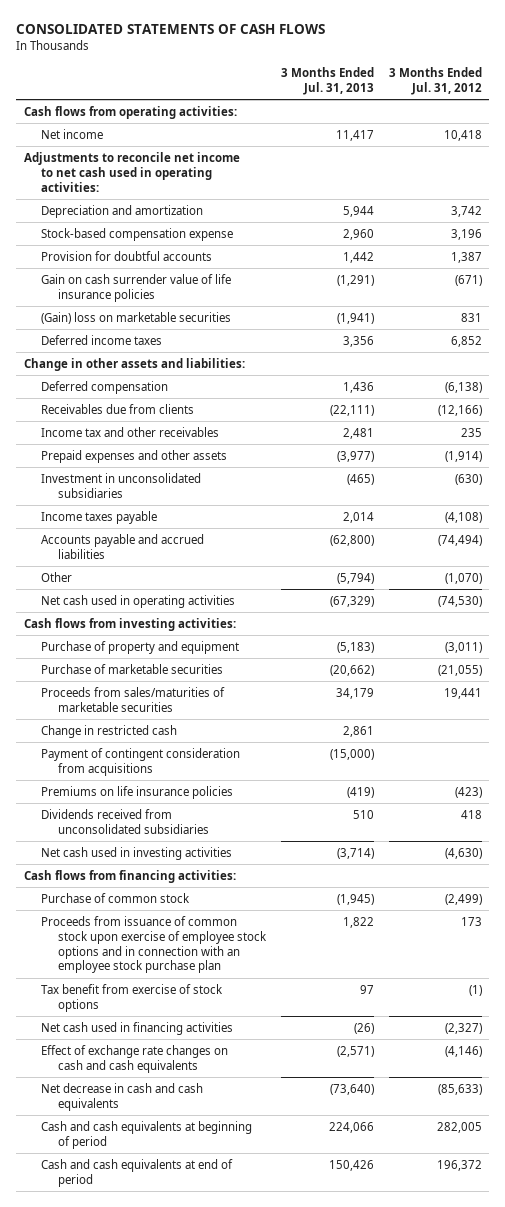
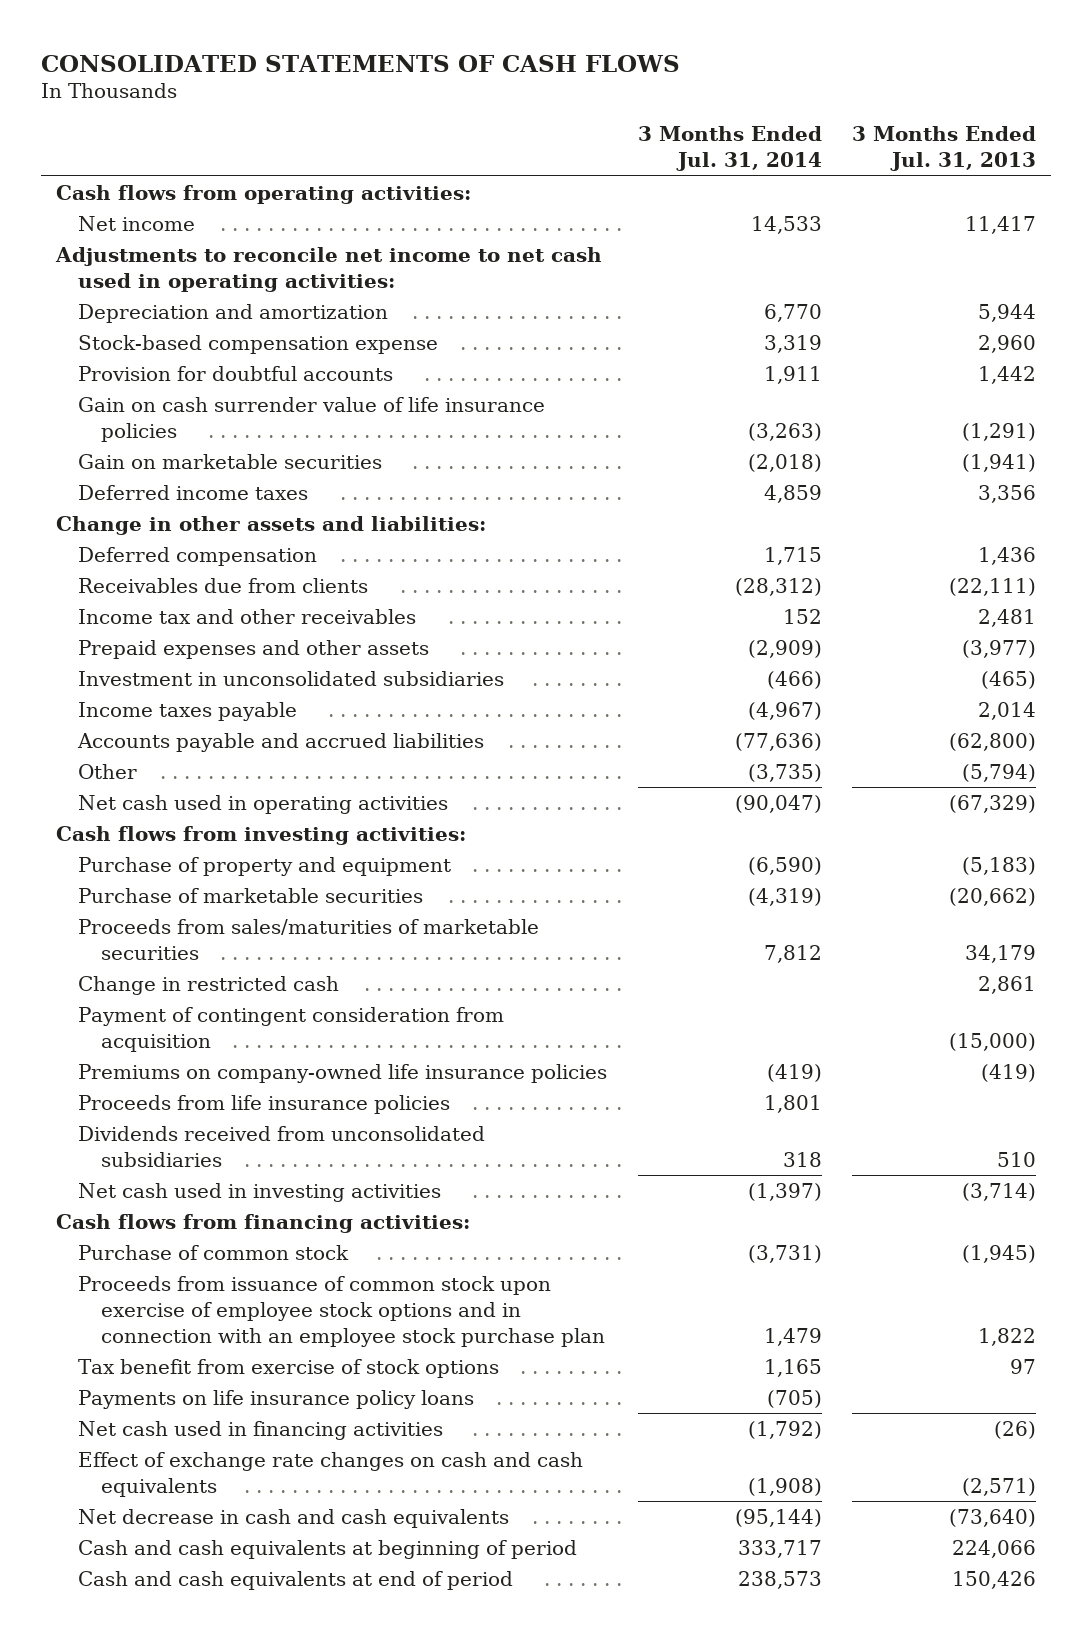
- | 3 Months Ended Jul. 31, 2013 | 3 Months Ended Jul. 31, 2012
+ | 3 Months Ended Jul. 31, 2014 | 3 Months Ended Jul. 31, 2013
- (Gain) loss on marketable securities | (1,941) | 831
+ Gain on marketable securities | (2,018) | (1,941)
- Payment of contingent consideration from acquisitions | (15,000) |
- Premiums on life insurance policies | (419) | (423)
+ Payment of contingent consideration from acquisition | | (15,000)
+ Premiums on company-owned life insurance policies | (419) | (419)
+ Proceeds from life insurance policies | 1,801 |
+ Payments on life insurance policy loans | (705) |

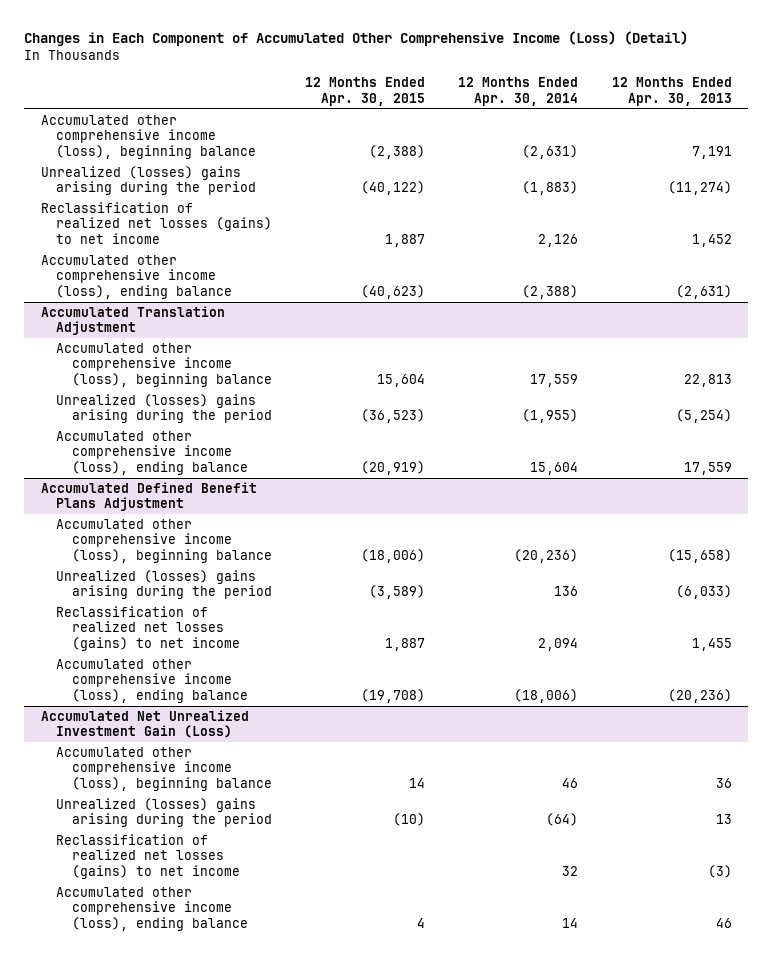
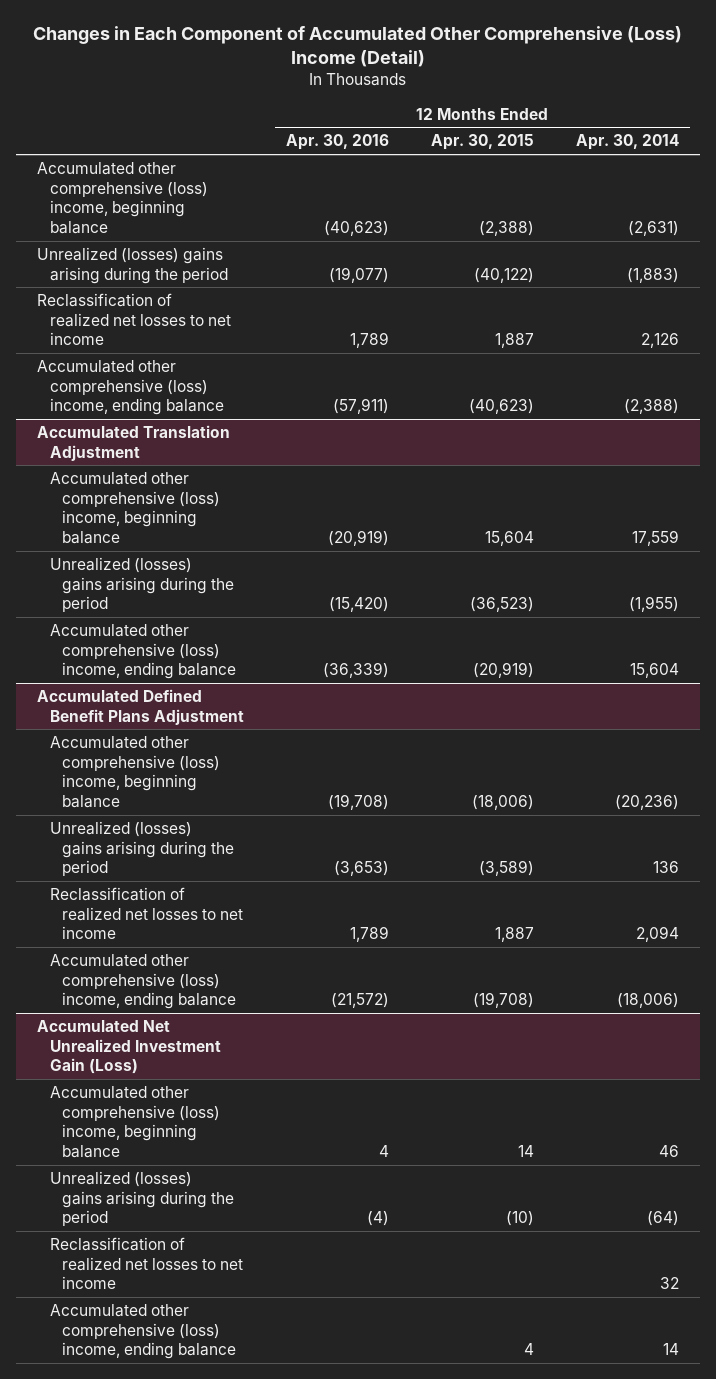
- Changes in Each Component of Accumulated Other Comprehensive Income (Loss) (Detail)
+ Changes in Each Component of Accumulated Other Comprehensive (Loss) Income (Detail)
- | 12 Months Ended Apr. 30, 2015 | 12 Months Ended Apr. 30, 2014 | 12 Months Ended Apr. 30, 2013
+ | 12 Months Ended Apr. 30, 2016 | 12 Months Ended Apr. 30, 2015 | 12 Months Ended Apr. 30, 2014
- Accumulated other comprehensive income (loss), beginning balance | (2,388) | (2,631) | 7,191
+ Accumulated other comprehensive (loss) income, beginning balance | (40,623) | (2,388) | (2,631)
- Reclassification of realized net losses (gains) to net income | 1,887 | 2,126 | 1,452
- Accumulated other comprehensive income (loss), ending balance | (40,623) | (2,388) | (2,631)
+ Reclassification of realized net losses to net income | 1,789 | 1,887 | 2,126
+ Accumulated other comprehensive (loss) income, ending balance | (57,911) | (40,623) | (2,388)
@ Accumulated Translation Adjustment
- Accumulated other comprehensive income (loss), beginning balance | 15,604 | 17,559 | 22,813
+ Accumulated other comprehensive (loss) income, beginning balance | (20,919) | 15,604 | 17,559
- Accumulated other comprehensive income (loss), ending balance | (20,919) | 15,604 | 17,559
+ Accumulated other comprehensive (loss) income, ending balance | (36,339) | (20,919) | 15,604
@ Accumulated Defined Benefit Plans Adjustment
- Accumulated other comprehensive income (loss), beginning balance | (18,006) | (20,236) | (15,658)
+ Accumulated other comprehensive (loss) income, beginning balance | (19,708) | (18,006) | (20,236)
- Reclassification of realized net losses (gains) to net income | 1,887 | 2,094 | 1,455
- Accumulated other comprehensive income (loss), ending balance | (19,708) | (18,006) | (20,236)
+ Reclassification of realized net losses to net income | 1,789 | 1,887 | 2,094
+ Accumulated other comprehensive (loss) income, ending balance | (21,572) | (19,708) | (18,006)
@ Accumulated Net Unrealized Investment Gain (Loss)
- Accumulated other comprehensive income (loss), beginning balance | 14 | 46 | 36
+ Accumulated other comprehensive (loss) income, beginning balance | 4 | 14 | 46
- Reclassification of realized net losses (gains) to net income | | 32 | (3)
- Accumulated other comprehensive income (loss), ending balance | 4 | 14 | 46
+ Reclassification of realized net losses to net income | | | 32
+ Accumulated other comprehensive (loss) income, ending balance | | 4 | 14

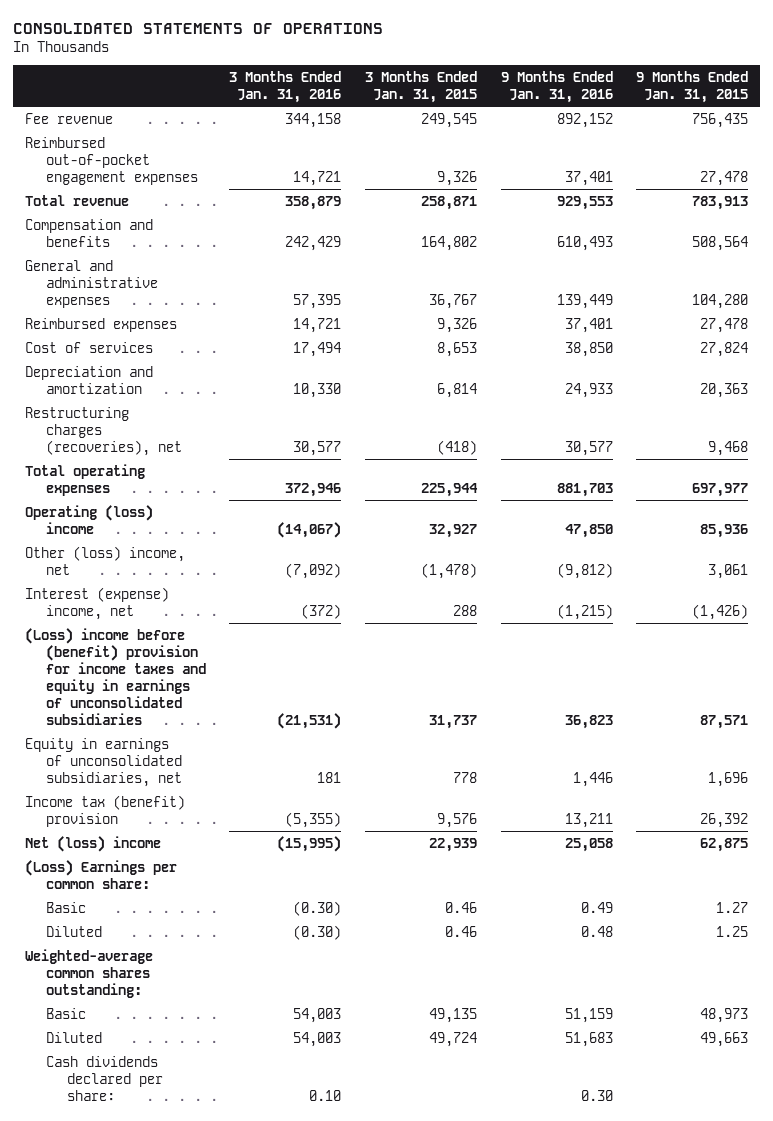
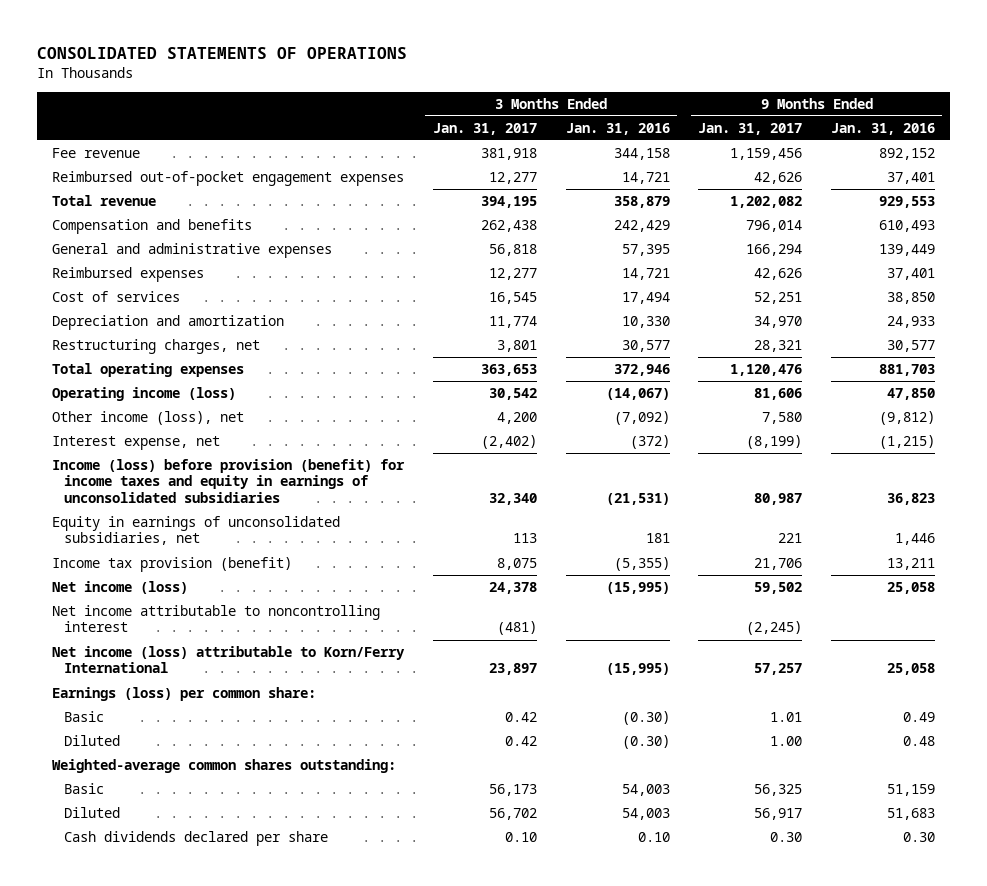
- | 3 Months Ended Jan. 31, 2016 | 3 Months Ended Jan. 31, 2015 | 9 Months Ended Jan. 31, 2016 | 9 Months Ended Jan. 31, 2015
+ | 3 Months Ended Jan. 31, 2017 | 3 Months Ended Jan. 31, 2016 | 9 Months Ended Jan. 31, 2017 | 9 Months Ended Jan. 31, 2016
- Restructuring charges (recoveries), net | 30,577 | (418) | 30,577 | 9,468
+ Restructuring charges, net | 3,801 | 30,577 | 28,321 | 30,577
- Operating (loss) income | (14,067) | 32,927 | 47,850 | 85,936
- Other (loss) income, net | (7,092) | (1,478) | (9,812) | 3,061
- Interest (expense) income, net | (372) | 288 | (1,215) | (1,426)
- (Loss) income before (benefit) provision for income taxes and equity in earnings of unconsolidated subsidiaries | (21,531) | 31,737 | 36,823 | 87,571
+ Operating income (loss) | 30,542 | (14,067) | 81,606 | 47,850
+ Other income (loss), net | 4,200 | (7,092) | 7,580 | (9,812)
+ Interest expense, net | (2,402) | (372) | (8,199) | (1,215)
+ Income (loss) before provision (benefit) for income taxes and equity in earnings of unconsolidated subsidiaries | 32,340 | (21,531) | 80,987 | 36,823
- Income tax (benefit) provision | (5,355) | 9,576 | 13,211 | 26,392
- Net (loss) income | (15,995) | 22,939 | 25,058 | 62,875
- (Loss) Earnings per common share:
+ Income tax provision (benefit) | 8,075 | (5,355) | 21,706 | 13,211
+ Net income (loss) | 24,378 | (15,995) | 59,502 | 25,058
+ Net income attributable to noncontrolling interest | (481) | | (2,245) |
+ Net income (loss) attributable to Korn/Ferry International | 23,897 | (15,995) | 57,257 | 25,058
+ Earnings (loss) per common share:
- Cash dividends declared per share: | 0.10 | | 0.30 |
+ Cash dividends declared per share | 0.10 | 0.10 | 0.30 | 0.30

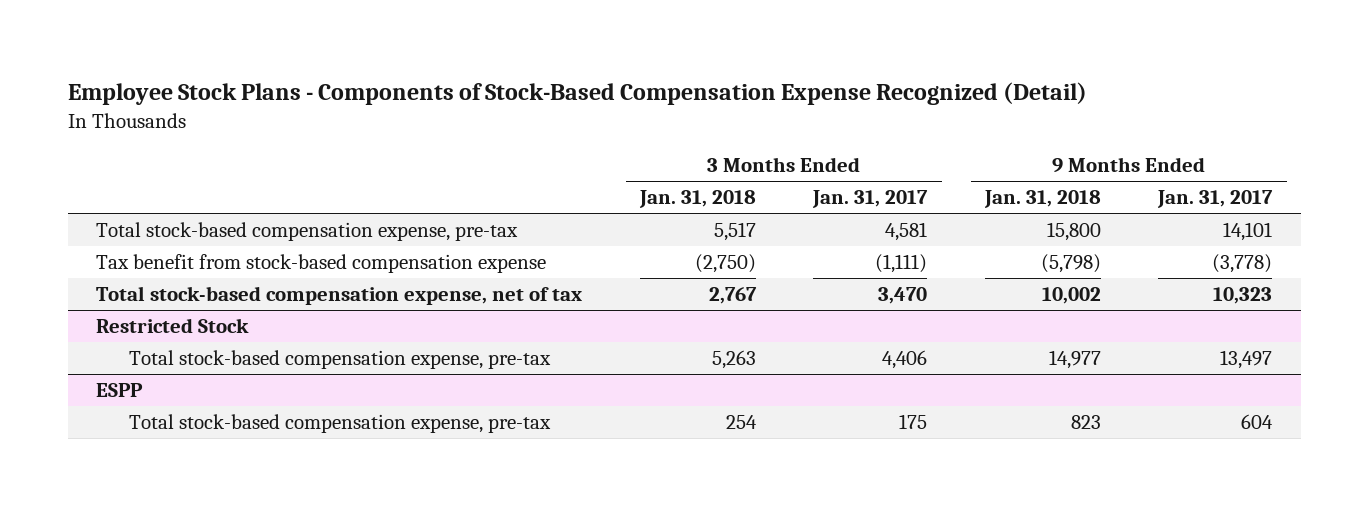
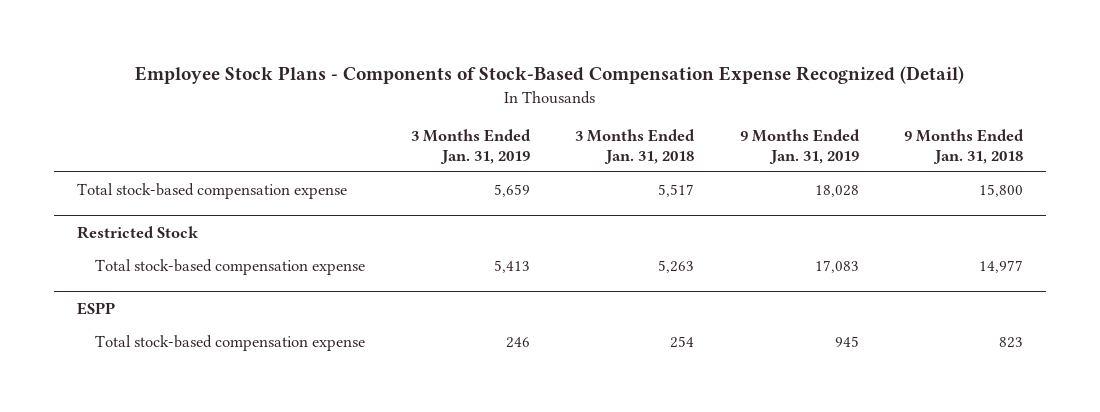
- | 3 Months Ended Jan. 31, 2018 | 3 Months Ended Jan. 31, 2017 | 9 Months Ended Jan. 31, 2018 | 9 Months Ended Jan. 31, 2017
+ | 3 Months Ended Jan. 31, 2019 | 3 Months Ended Jan. 31, 2018 | 9 Months Ended Jan. 31, 2019 | 9 Months Ended Jan. 31, 2018
- Total stock-based compensation expense, pre-tax | 5,517 | 4,581 | 15,800 | 14,101
- Tax benefit from stock-based compensation expense | (2,750) | (1,111) | (5,798) | (3,778)
- Total stock-based compensation expense, net of tax | 2,767 | 3,470 | 10,002 | 10,323
+ Total stock-based compensation expense | 5,659 | 5,517 | 18,028 | 15,800
@ Restricted Stock
- Total stock-based compensation expense, pre-tax | 5,263 | 4,406 | 14,977 | 13,497
+ Total stock-based compensation expense | 5,413 | 5,263 | 17,083 | 14,977
@ ESPP
- Total stock-based compensation expense, pre-tax | 254 | 175 | 823 | 604
+ Total stock-based compensation expense | 246 | 254 | 945 | 823

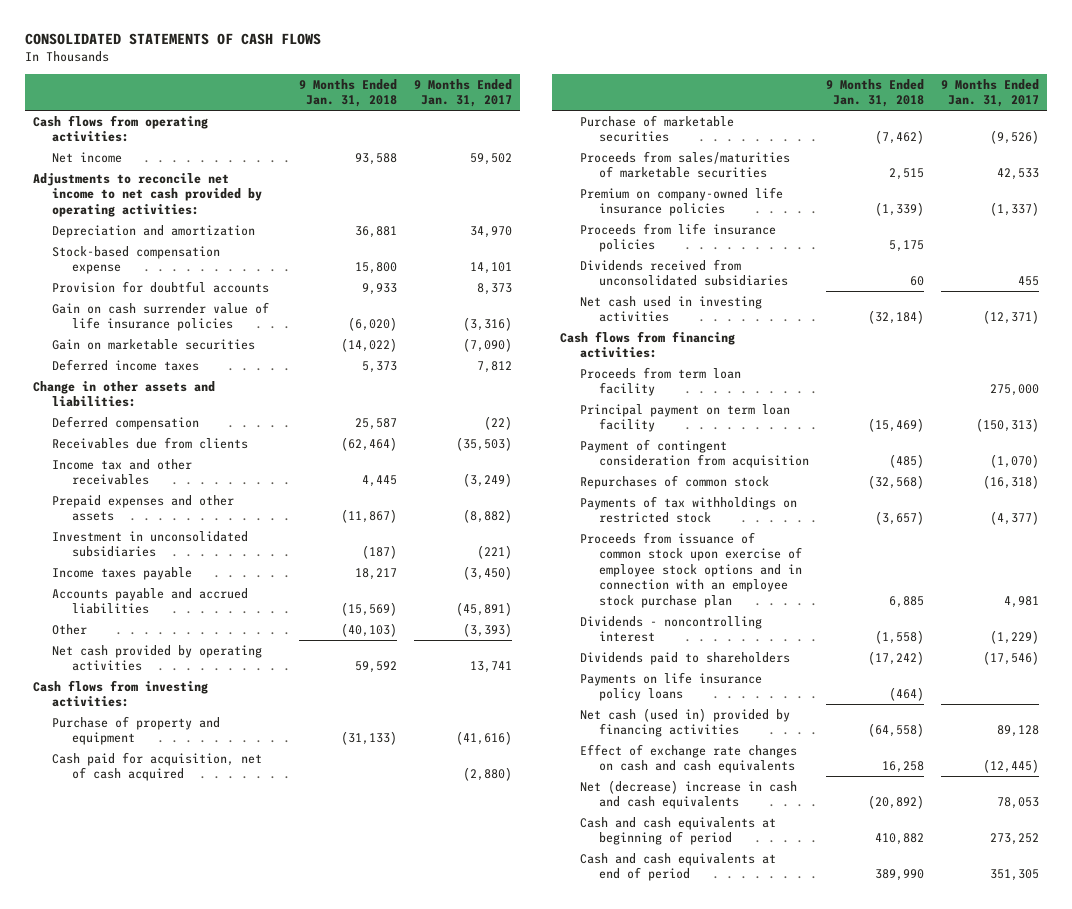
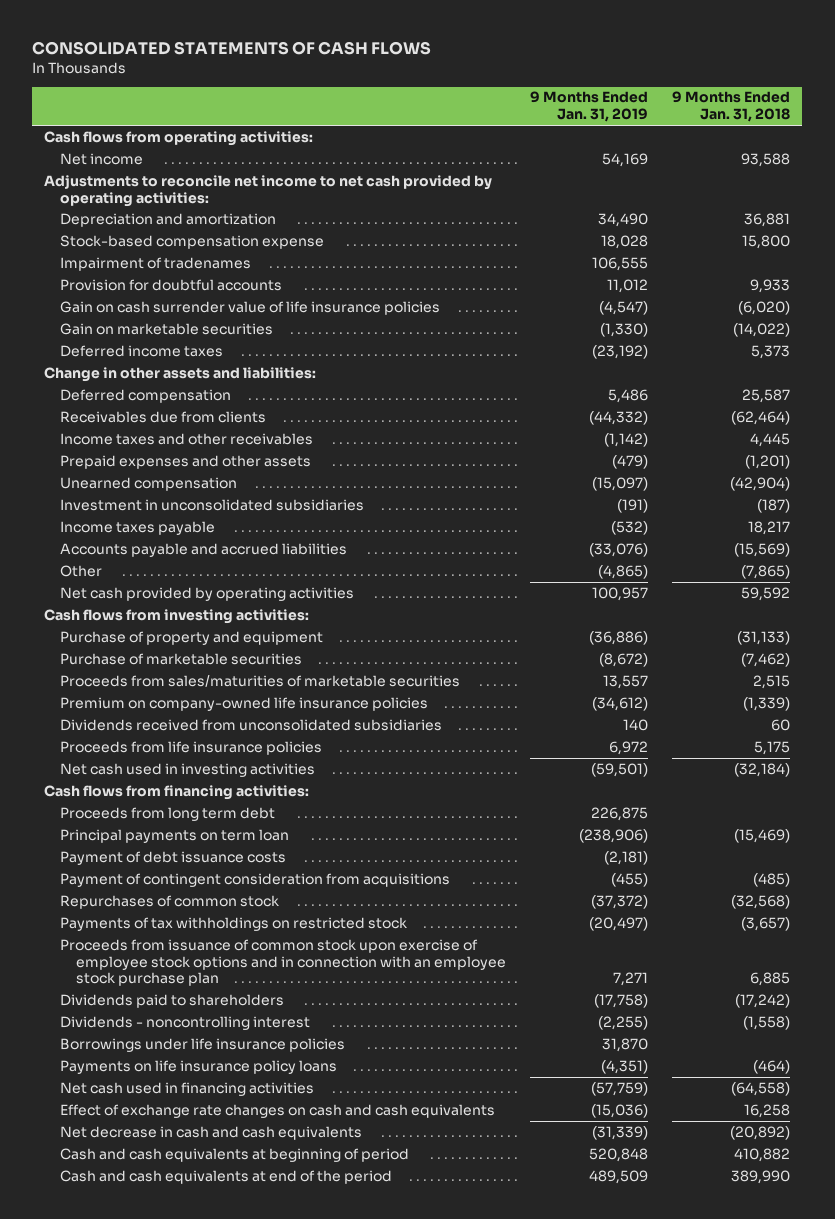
- | 9 Months Ended Jan. 31, 2018 | 9 Months Ended Jan. 31, 2017
+ | 9 Months Ended Jan. 31, 2019 | 9 Months Ended Jan. 31, 2018
+ Impairment of tradenames | 106,555 |
- Income tax and other receivables | 4,445 | (3,249)
- Prepaid expenses and other assets | (11,867) | (8,882)
+ Income taxes and other receivables | (1,142) | 4,445
+ Prepaid expenses and other assets | (479) | (1,201)
+ Unearned compensation | (15,097) | (42,904)
- Other | (40,103) | (3,393)
+ Other | (4,865) | (7,865)
- Cash paid for acquisition, net of cash acquired | | (2,880)
moved down: Proceeds from life insurance policies | 6,972 | 5,175
- Proceeds from term loan facility | | 275,000
- Principal payment on term loan facility | (15,469) | (150,313)
- Payment of contingent consideration from acquisition | (485) | (1,070)
+ Proceeds from long term debt | 226,875 |
+ Principal payments on term loan | (238,906) | (15,469)
+ Payment of debt issuance costs | (2,181) |
+ Payment of contingent consideration from acquisitions | (455) | (485)
moved down: Dividends - noncontrolling interest | (2,255) | (1,558)
+ Borrowings under life insurance policies | 31,870 |
- Net cash (used in) provided by financing activities | (64,558) | 89,128
+ Net cash used in financing activities | (57,759) | (64,558)
- Net (decrease) increase in cash and cash equivalents | (20,892) | 78,053
+ Net decrease in cash and cash equivalents | (31,339) | (20,892)
- Cash and cash equivalents at end of period | 389,990 | 351,305
+ Cash and cash equivalents at end of the period | 489,509 | 389,990

